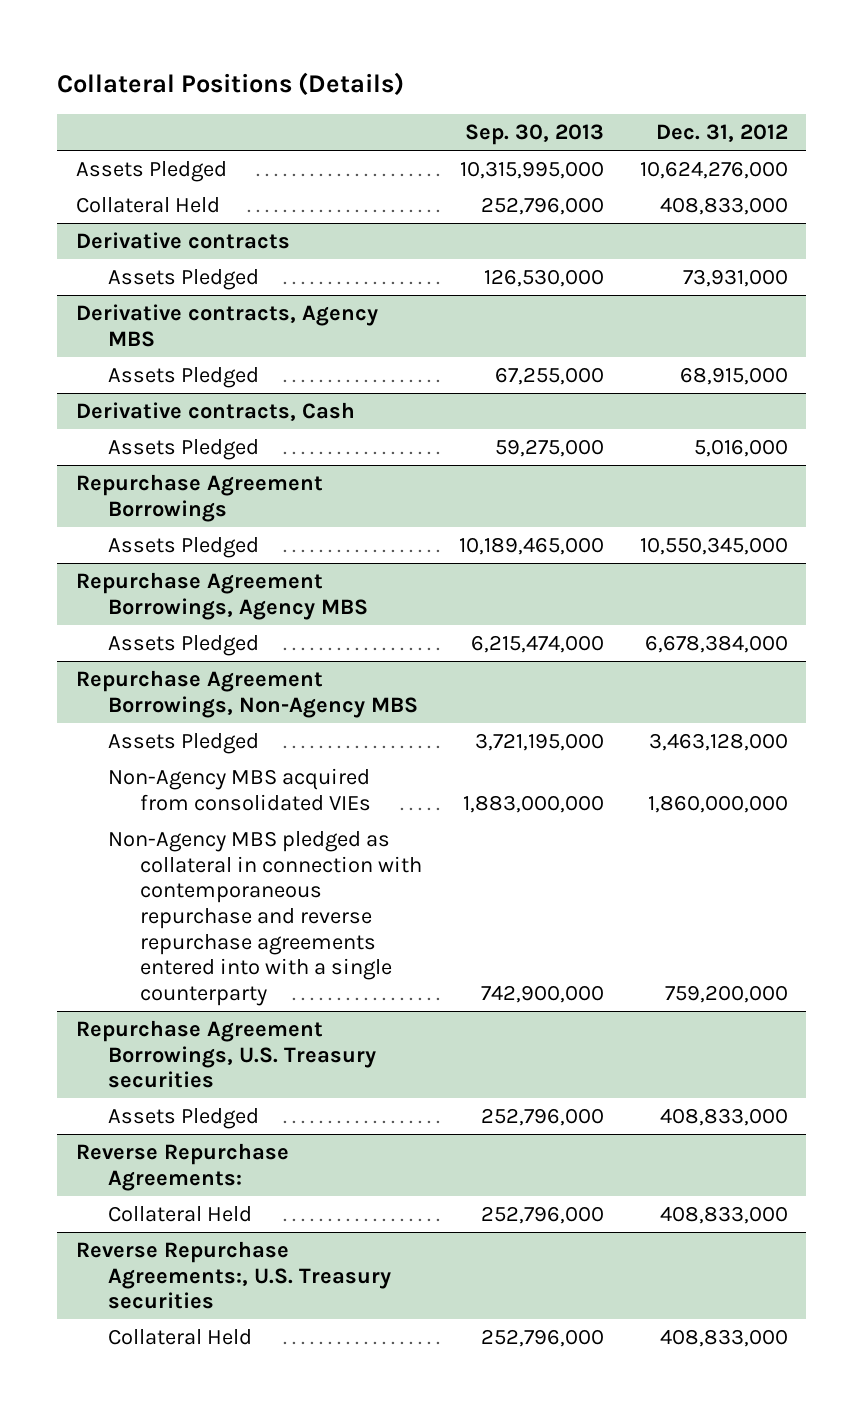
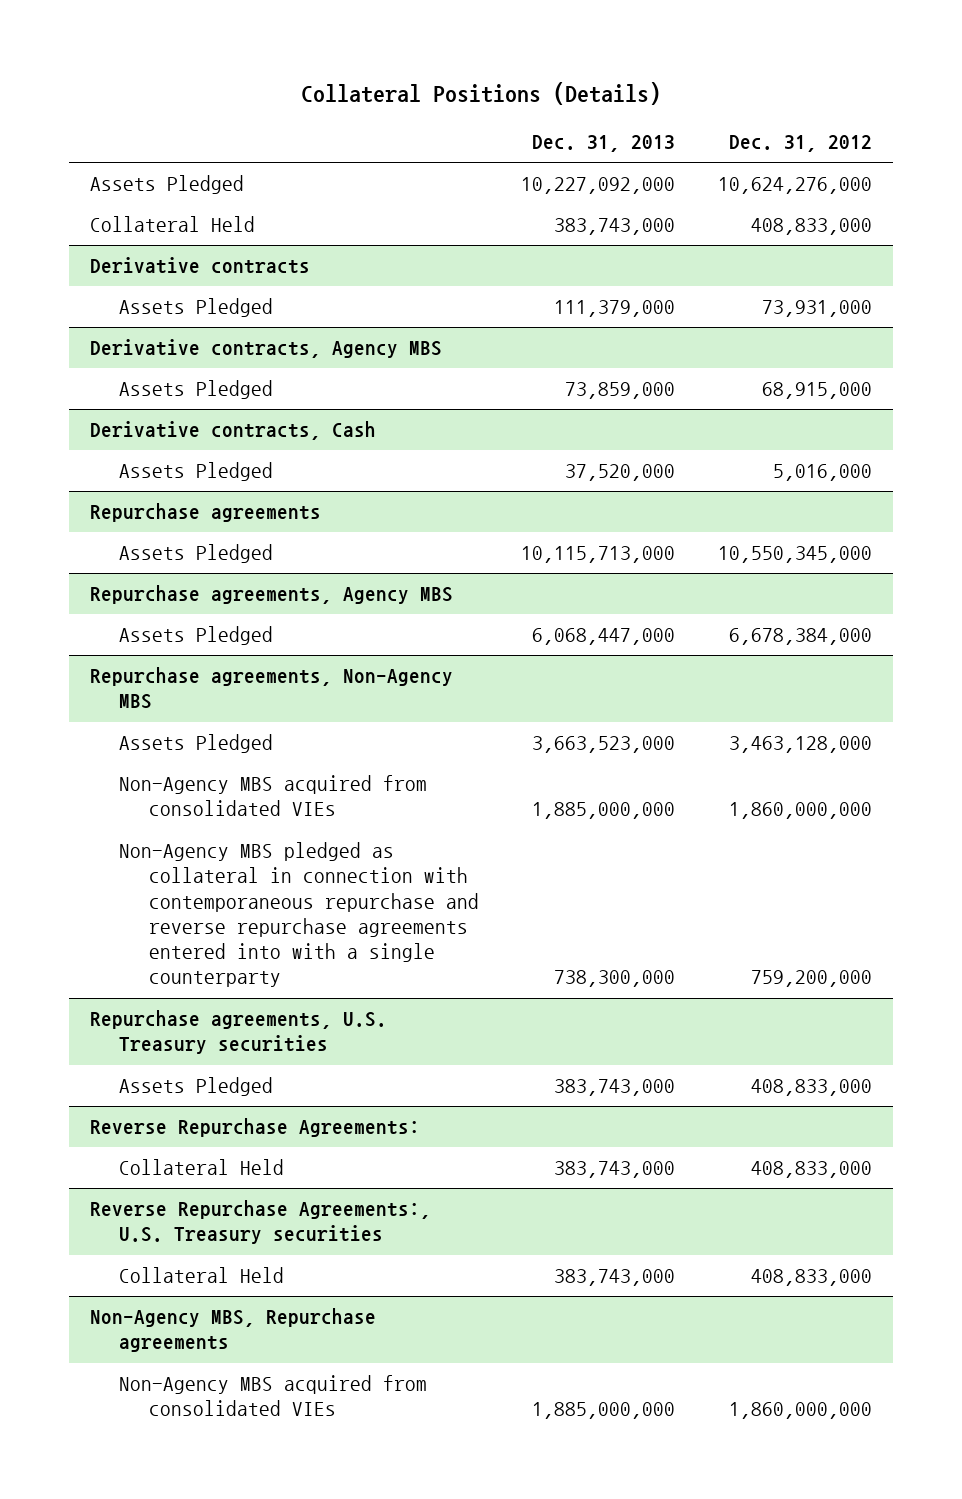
- | Sep. 30, 2013 | Dec. 31, 2012
+ | Dec. 31, 2013 | Dec. 31, 2012
- Repurchase Agreement Borrowings
+ Repurchase agreements
- Repurchase Agreement Borrowings, Agency MBS
+ Repurchase agreements, Agency MBS
- Repurchase Agreement Borrowings, Non-Agency MBS
+ Repurchase agreements, Non-Agency MBS
- Repurchase Agreement Borrowings, U.S. Treasury securities
+ Repurchase agreements, U.S. Treasury securities
+ Non-Agency MBS, Repurchase agreements
+ Non-Agency MBS acquired from consolidated VIEs | 1,885,000,000 | 1,860,000,000

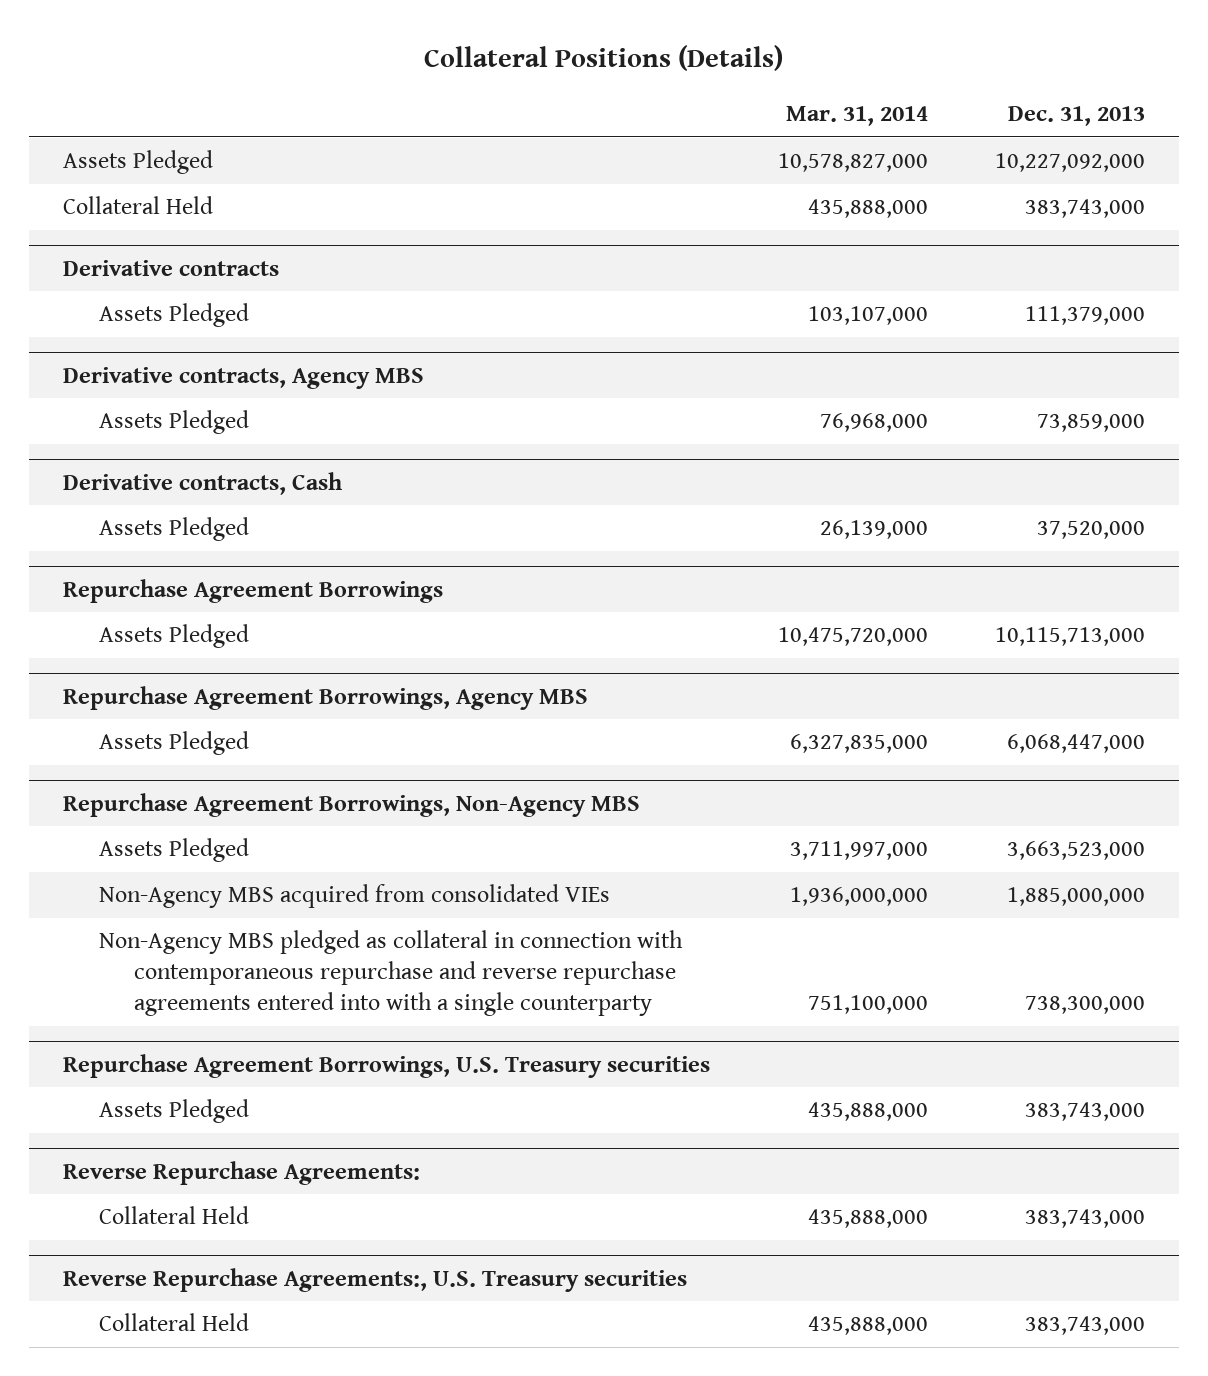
- | Dec. 31, 2013 | Dec. 31, 2012
+ | Mar. 31, 2014 | Dec. 31, 2013
- Repurchase agreements
+ Repurchase Agreement Borrowings
- Repurchase agreements, Agency MBS
+ Repurchase Agreement Borrowings, Agency MBS
- Repurchase agreements, Non-Agency MBS
+ Repurchase Agreement Borrowings, Non-Agency MBS
- Repurchase agreements, U.S. Treasury securities
+ Repurchase Agreement Borrowings, U.S. Treasury securities
- Non-Agency MBS, Repurchase agreements
- Non-Agency MBS acquired from consolidated VIEs | 1,885,000,000 | 1,860,000,000

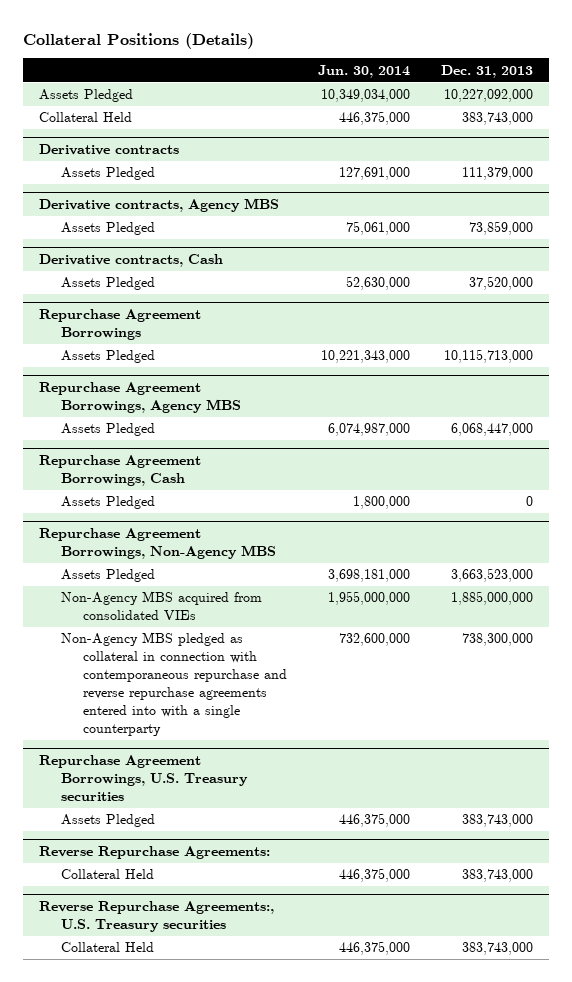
- | Mar. 31, 2014 | Dec. 31, 2013
+ | Jun. 30, 2014 | Dec. 31, 2013
+ Repurchase Agreement Borrowings, Cash
+ Assets Pledged | 1,800,000 | 0

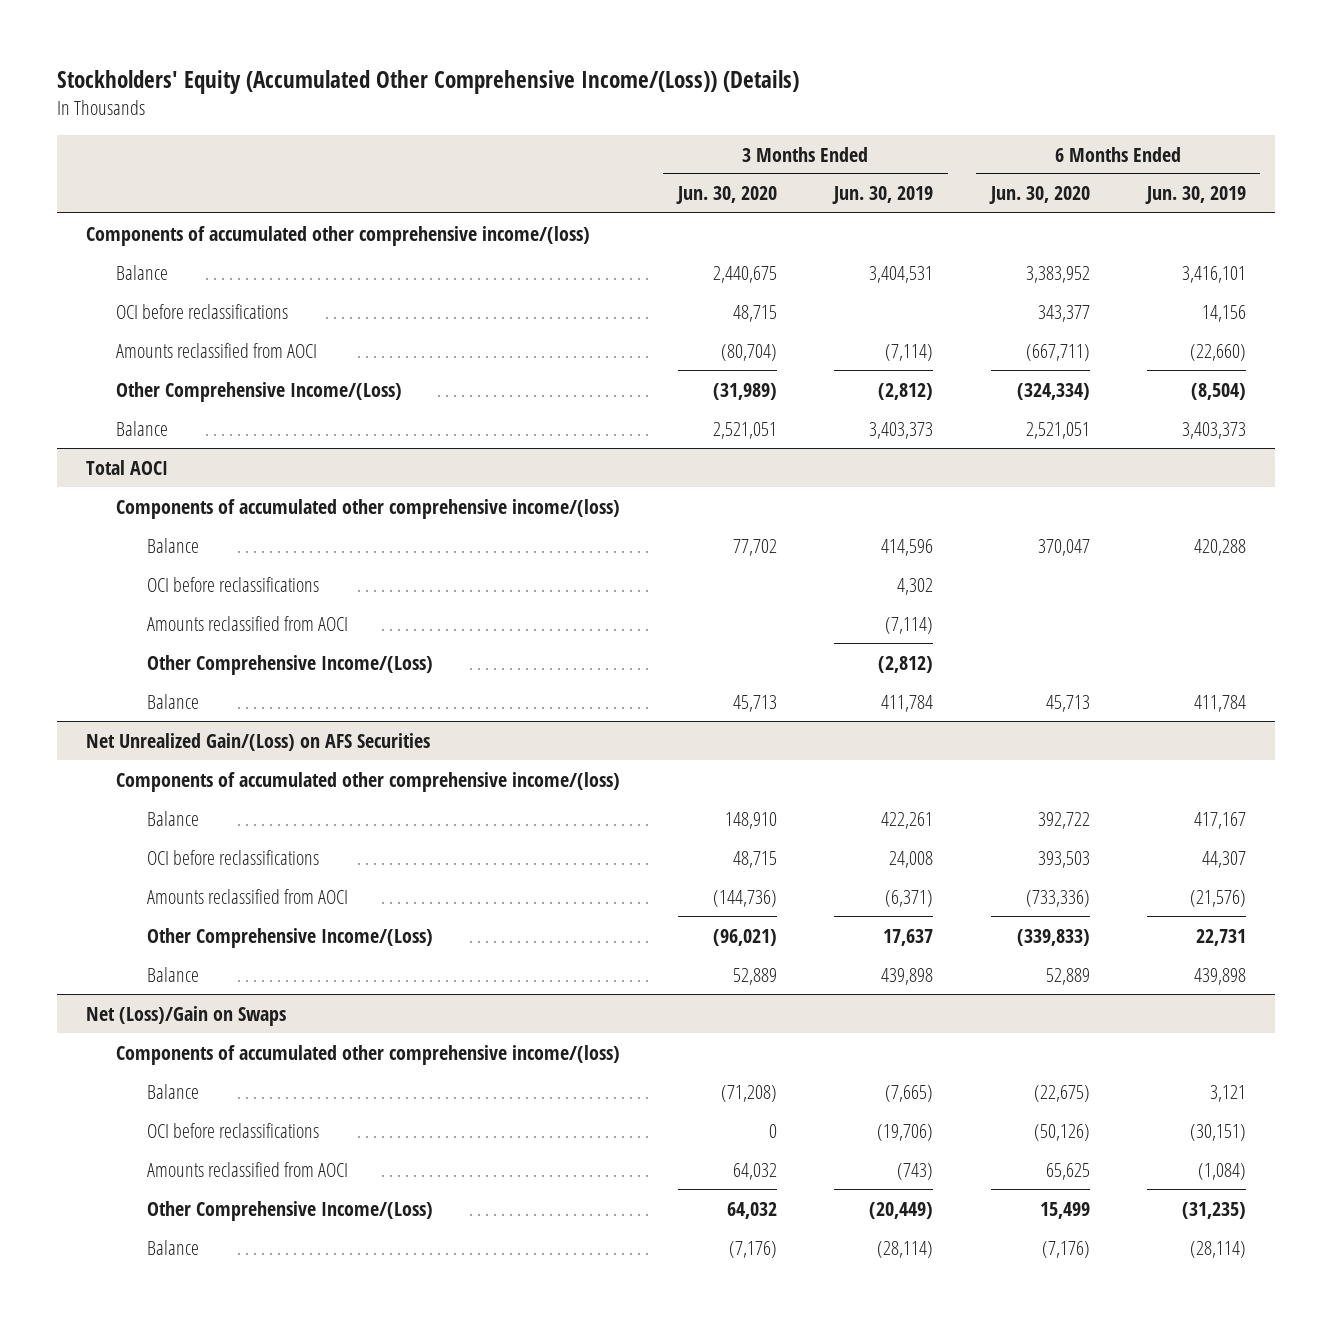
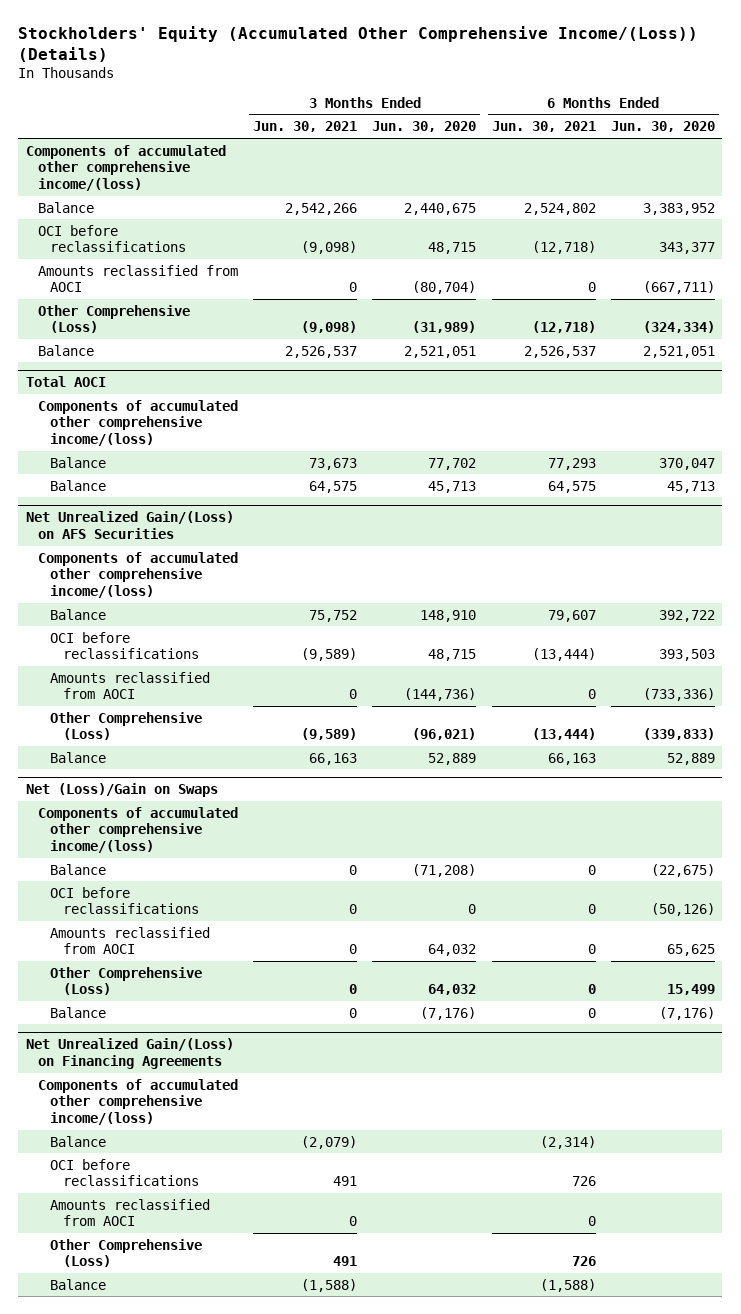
- | 3 Months Ended Jun. 30, 2020 | 3 Months Ended Jun. 30, 2019 | 6 Months Ended Jun. 30, 2020 | 6 Months Ended Jun. 30, 2019
+ | 3 Months Ended Jun. 30, 2021 | 3 Months Ended Jun. 30, 2020 | 6 Months Ended Jun. 30, 2021 | 6 Months Ended Jun. 30, 2020
- Other Comprehensive Income/(Loss) | (31,989) | (2,812) | (324,334) | (8,504)
+ Other Comprehensive (Loss) | (9,098) | (31,989) | (12,718) | (324,334)
@ Total AOCI
- OCI before reclassifications | | 4,302 | |
- Amounts reclassified from AOCI | | (7,114) | |
- Other Comprehensive Income/(Loss) | | (2,812) | |
@ Net Unrealized Gain/(Loss) on AFS Securities
- Other Comprehensive Income/(Loss) | (96,021) | 17,637 | (339,833) | 22,731
+ Other Comprehensive (Loss) | (9,589) | (96,021) | (13,444) | (339,833)
@ Net (Loss)/Gain on Swaps
- Other Comprehensive Income/(Loss) | 64,032 | (20,449) | 15,499 | (31,235)
+ Other Comprehensive (Loss) | 0 | 64,032 | 0 | 15,499
+ Net Unrealized Gain/(Loss) on Financing Agreements
+ Components of accumulated other comprehensive income/(loss)
+ Balance | (2,079) | | (2,314) |
+ OCI before reclassifications | 491 | | 726 |
+ Amounts reclassified from AOCI | 0 | | 0 |
+ Other Comprehensive (Loss) | 491 | | 726 |
+ Balance | (1,588) | | (1,588) |

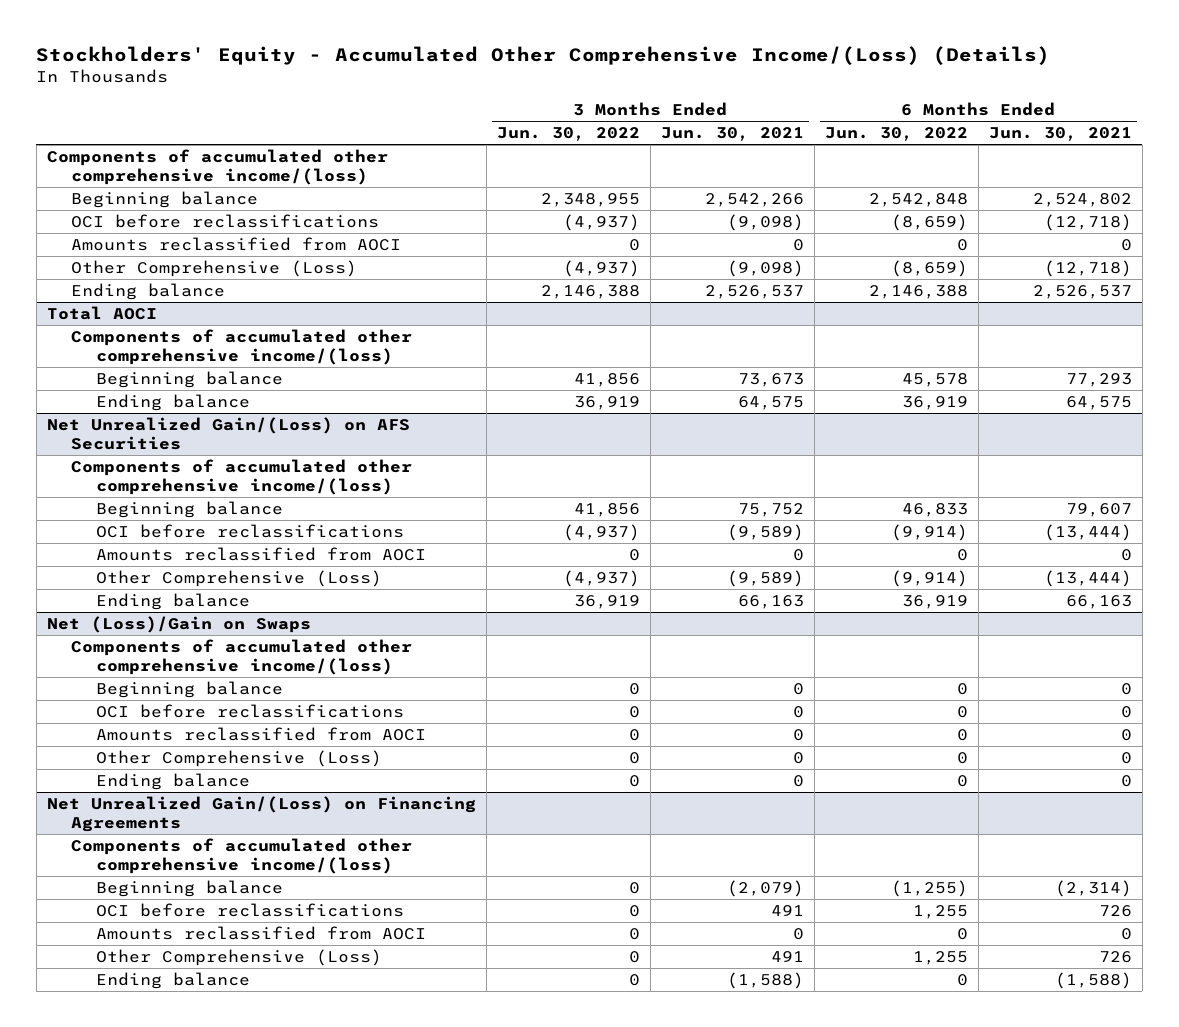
- Stockholders' Equity (Accumulated Other Comprehensive Income/(Loss)) (Details)
+ Stockholders' Equity - Accumulated Other Comprehensive Income/(Loss) (Details)
- | 3 Months Ended Jun. 30, 2021 | 3 Months Ended Jun. 30, 2020 | 6 Months Ended Jun. 30, 2021 | 6 Months Ended Jun. 30, 2020
+ | 3 Months Ended Jun. 30, 2022 | 3 Months Ended Jun. 30, 2021 | 6 Months Ended Jun. 30, 2022 | 6 Months Ended Jun. 30, 2021
- Balance | 2,542,266 | 2,440,675 | 2,524,802 | 3,383,952
+ Beginning balance | 2,348,955 | 2,542,266 | 2,542,848 | 2,524,802
- Balance | 2,526,537 | 2,521,051 | 2,526,537 | 2,521,051
+ Ending balance | 2,146,388 | 2,526,537 | 2,146,388 | 2,526,537
@ Total AOCI
- Balance | 73,673 | 77,702 | 77,293 | 370,047
- Balance | 64,575 | 45,713 | 64,575 | 45,713
+ Beginning balance | 41,856 | 73,673 | 45,578 | 77,293
+ Ending balance | 36,919 | 64,575 | 36,919 | 64,575
@ Net Unrealized Gain/(Loss) on AFS Securities
- Balance | 75,752 | 148,910 | 79,607 | 392,722
+ Beginning balance | 41,856 | 75,752 | 46,833 | 79,607
- Balance | 66,163 | 52,889 | 66,163 | 52,889
+ Ending balance | 36,919 | 66,163 | 36,919 | 66,163
@ Net (Loss)/Gain on Swaps
- Balance | 0 | (71,208) | 0 | (22,675)
+ Beginning balance | 0 | 0 | 0 | 0
- Balance | 0 | (7,176) | 0 | (7,176)
+ Ending balance | 0 | 0 | 0 | 0
@ Net Unrealized Gain/(Loss) on Financing Agreements
- Balance | (2,079) | | (2,314) |
+ Beginning balance | 0 | (2,079) | (1,255) | (2,314)
- Balance | (1,588) | | (1,588) |
+ Ending balance | 0 | (1,588) | 0 | (1,588)

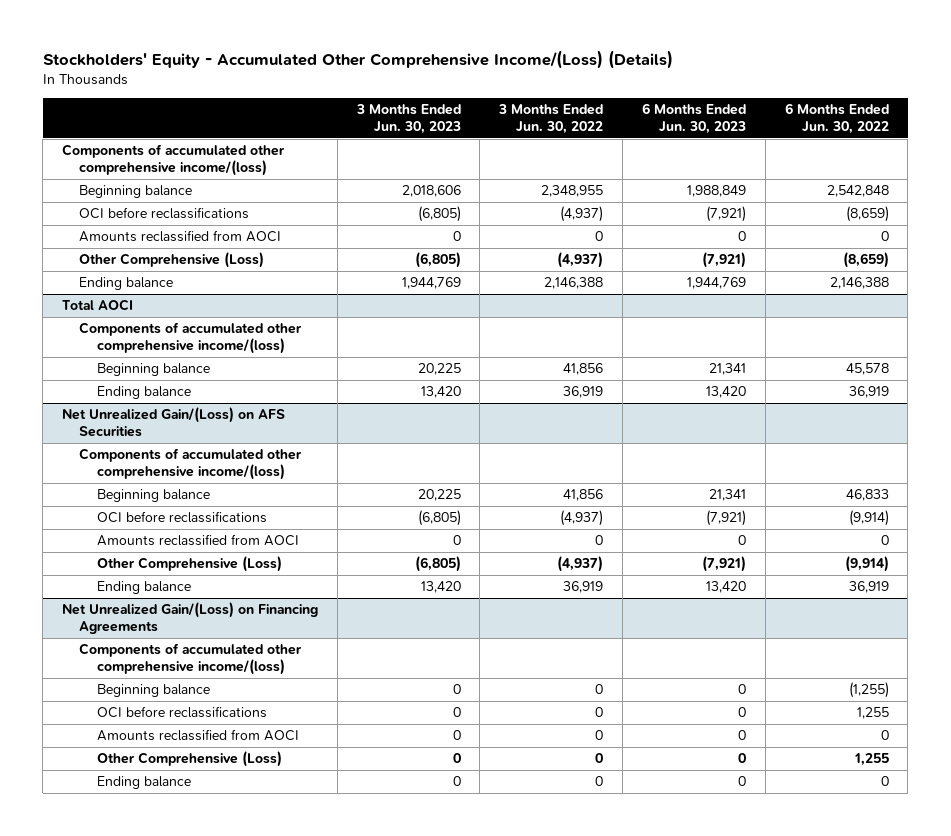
- | 3 Months Ended Jun. 30, 2022 | 3 Months Ended Jun. 30, 2021 | 6 Months Ended Jun. 30, 2022 | 6 Months Ended Jun. 30, 2021
+ | 3 Months Ended Jun. 30, 2023 | 3 Months Ended Jun. 30, 2022 | 6 Months Ended Jun. 30, 2023 | 6 Months Ended Jun. 30, 2022
- Net (Loss)/Gain on Swaps
- Components of accumulated other comprehensive income/(loss)
- Beginning balance | 0 | 0 | 0 | 0
- OCI before reclassifications | 0 | 0 | 0 | 0
- Amounts reclassified from AOCI | 0 | 0 | 0 | 0
- Other Comprehensive (Loss) | 0 | 0 | 0 | 0
- Ending balance | 0 | 0 | 0 | 0

